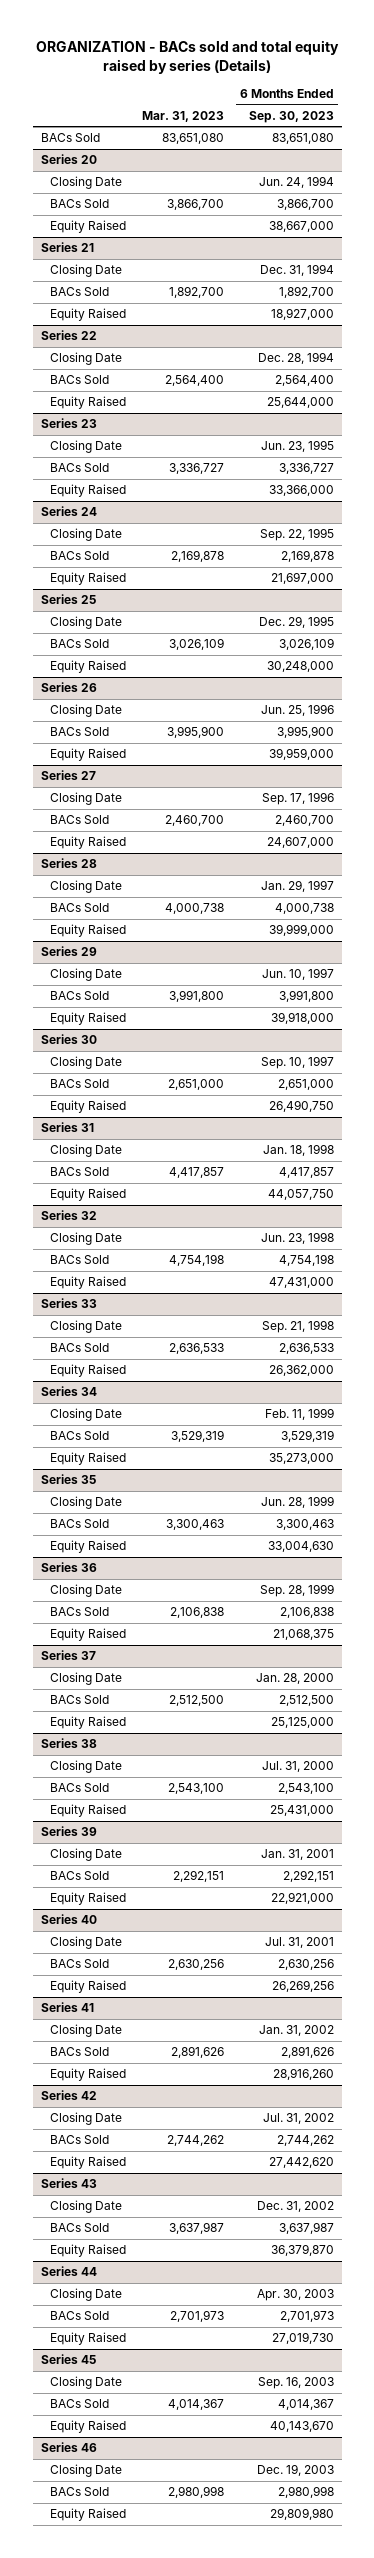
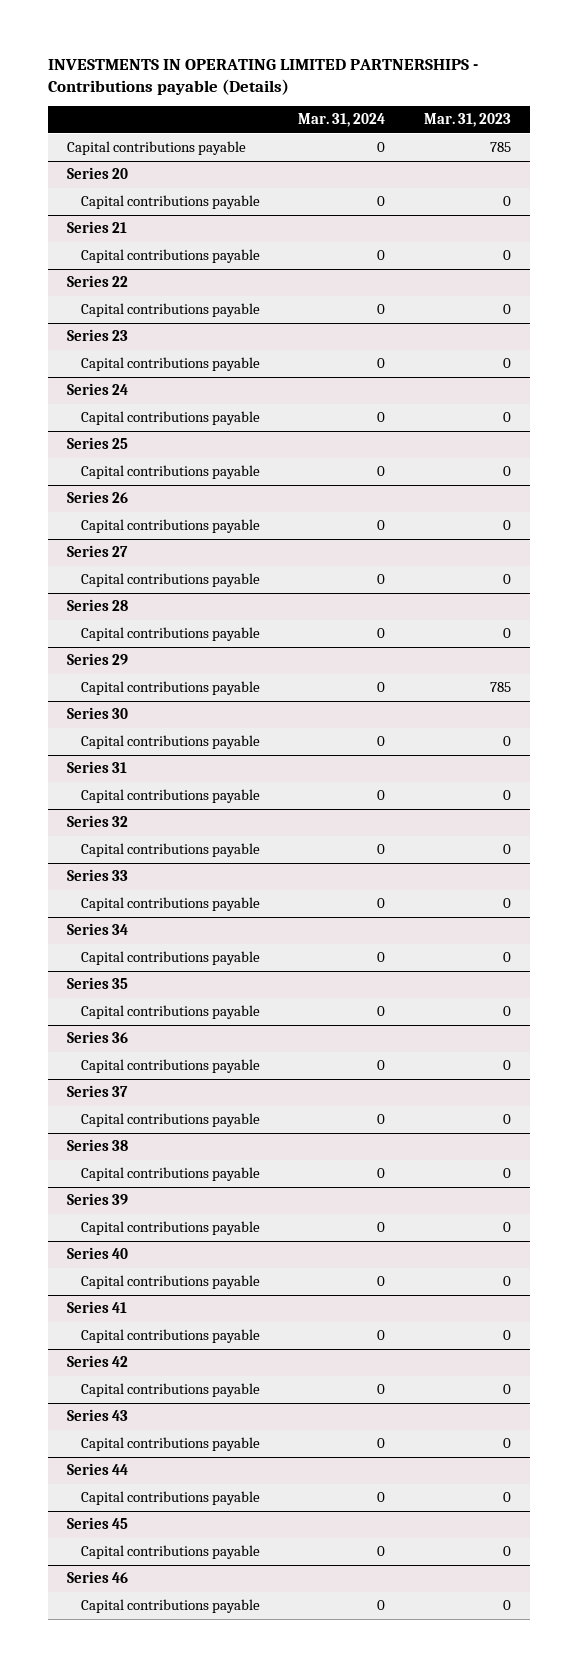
- ORGANIZATION - BACs sold and total equity raised by series (Details)
+ INVESTMENTS IN OPERATING LIMITED PARTNERSHIPS - Contributions payable (Details)
- | Mar. 31, 2023 | 6 Months Ended Sep. 30, 2023
+ | Mar. 31, 2024 | Mar. 31, 2023
- BACs Sold | 83,651,080 | 83,651,080
+ Capital contributions payable | 0 | 785
@ Series 20
- Closing Date | | Jun. 24, 1994
- BACs Sold | 3,866,700 | 3,866,700
- Equity Raised | | 38,667,000
+ Capital contributions payable | 0 | 0
@ Series 21
- Closing Date | | Dec. 31, 1994
- BACs Sold | 1,892,700 | 1,892,700
- Equity Raised | | 18,927,000
+ Capital contributions payable | 0 | 0
@ Series 22
- Closing Date | | Dec. 28, 1994
- BACs Sold | 2,564,400 | 2,564,400
- Equity Raised | | 25,644,000
+ Capital contributions payable | 0 | 0
@ Series 23
- Closing Date | | Jun. 23, 1995
- BACs Sold | 3,336,727 | 3,336,727
- Equity Raised | | 33,366,000
+ Capital contributions payable | 0 | 0
@ Series 24
- Closing Date | | Sep. 22, 1995
- BACs Sold | 2,169,878 | 2,169,878
- Equity Raised | | 21,697,000
+ Capital contributions payable | 0 | 0
@ Series 25
- Closing Date | | Dec. 29, 1995
- BACs Sold | 3,026,109 | 3,026,109
- Equity Raised | | 30,248,000
+ Capital contributions payable | 0 | 0
@ Series 26
- Closing Date | | Jun. 25, 1996
- BACs Sold | 3,995,900 | 3,995,900
- Equity Raised | | 39,959,000
+ Capital contributions payable | 0 | 0
@ Series 27
- Closing Date | | Sep. 17, 1996
- BACs Sold | 2,460,700 | 2,460,700
- Equity Raised | | 24,607,000
+ Capital contributions payable | 0 | 0
@ Series 28
- Closing Date | | Jan. 29, 1997
- BACs Sold | 4,000,738 | 4,000,738
- Equity Raised | | 39,999,000
+ Capital contributions payable | 0 | 0
@ Series 29
- Closing Date | | Jun. 10, 1997
- BACs Sold | 3,991,800 | 3,991,800
- Equity Raised | | 39,918,000
+ Capital contributions payable | 0 | 785
@ Series 30
- Closing Date | | Sep. 10, 1997
- BACs Sold | 2,651,000 | 2,651,000
- Equity Raised | | 26,490,750
+ Capital contributions payable | 0 | 0
@ Series 31
- Closing Date | | Jan. 18, 1998
- BACs Sold | 4,417,857 | 4,417,857
- Equity Raised | | 44,057,750
+ Capital contributions payable | 0 | 0
@ Series 32
- Closing Date | | Jun. 23, 1998
- BACs Sold | 4,754,198 | 4,754,198
- Equity Raised | | 47,431,000
+ Capital contributions payable | 0 | 0
@ Series 33
- Closing Date | | Sep. 21, 1998
- BACs Sold | 2,636,533 | 2,636,533
- Equity Raised | | 26,362,000
+ Capital contributions payable | 0 | 0
@ Series 34
- Closing Date | | Feb. 11, 1999
- BACs Sold | 3,529,319 | 3,529,319
- Equity Raised | | 35,273,000
+ Capital contributions payable | 0 | 0
@ Series 35
- Closing Date | | Jun. 28, 1999
- BACs Sold | 3,300,463 | 3,300,463
- Equity Raised | | 33,004,630
+ Capital contributions payable | 0 | 0
@ Series 36
- Closing Date | | Sep. 28, 1999
- BACs Sold | 2,106,838 | 2,106,838
- Equity Raised | | 21,068,375
+ Capital contributions payable | 0 | 0
@ Series 37
- Closing Date | | Jan. 28, 2000
- BACs Sold | 2,512,500 | 2,512,500
- Equity Raised | | 25,125,000
+ Capital contributions payable | 0 | 0
@ Series 38
- Closing Date | | Jul. 31, 2000
- BACs Sold | 2,543,100 | 2,543,100
- Equity Raised | | 25,431,000
+ Capital contributions payable | 0 | 0
@ Series 39
- Closing Date | | Jan. 31, 2001
- BACs Sold | 2,292,151 | 2,292,151
- Equity Raised | | 22,921,000
+ Capital contributions payable | 0 | 0
@ Series 40
- Closing Date | | Jul. 31, 2001
- BACs Sold | 2,630,256 | 2,630,256
- Equity Raised | | 26,269,256
+ Capital contributions payable | 0 | 0
@ Series 41
- Closing Date | | Jan. 31, 2002
- BACs Sold | 2,891,626 | 2,891,626
- Equity Raised | | 28,916,260
+ Capital contributions payable | 0 | 0
@ Series 42
- Closing Date | | Jul. 31, 2002
- BACs Sold | 2,744,262 | 2,744,262
- Equity Raised | | 27,442,620
+ Capital contributions payable | 0 | 0
@ Series 43
- Closing Date | | Dec. 31, 2002
- BACs Sold | 3,637,987 | 3,637,987
- Equity Raised | | 36,379,870
+ Capital contributions payable | 0 | 0
@ Series 44
- Closing Date | | Apr. 30, 2003
- BACs Sold | 2,701,973 | 2,701,973
- Equity Raised | | 27,019,730
+ Capital contributions payable | 0 | 0
@ Series 45
- Closing Date | | Sep. 16, 2003
- BACs Sold | 4,014,367 | 4,014,367
- Equity Raised | | 40,143,670
+ Capital contributions payable | 0 | 0
@ Series 46
- Closing Date | | Dec. 19, 2003
- BACs Sold | 2,980,998 | 2,980,998
- Equity Raised | | 29,809,980
+ Capital contributions payable | 0 | 0

